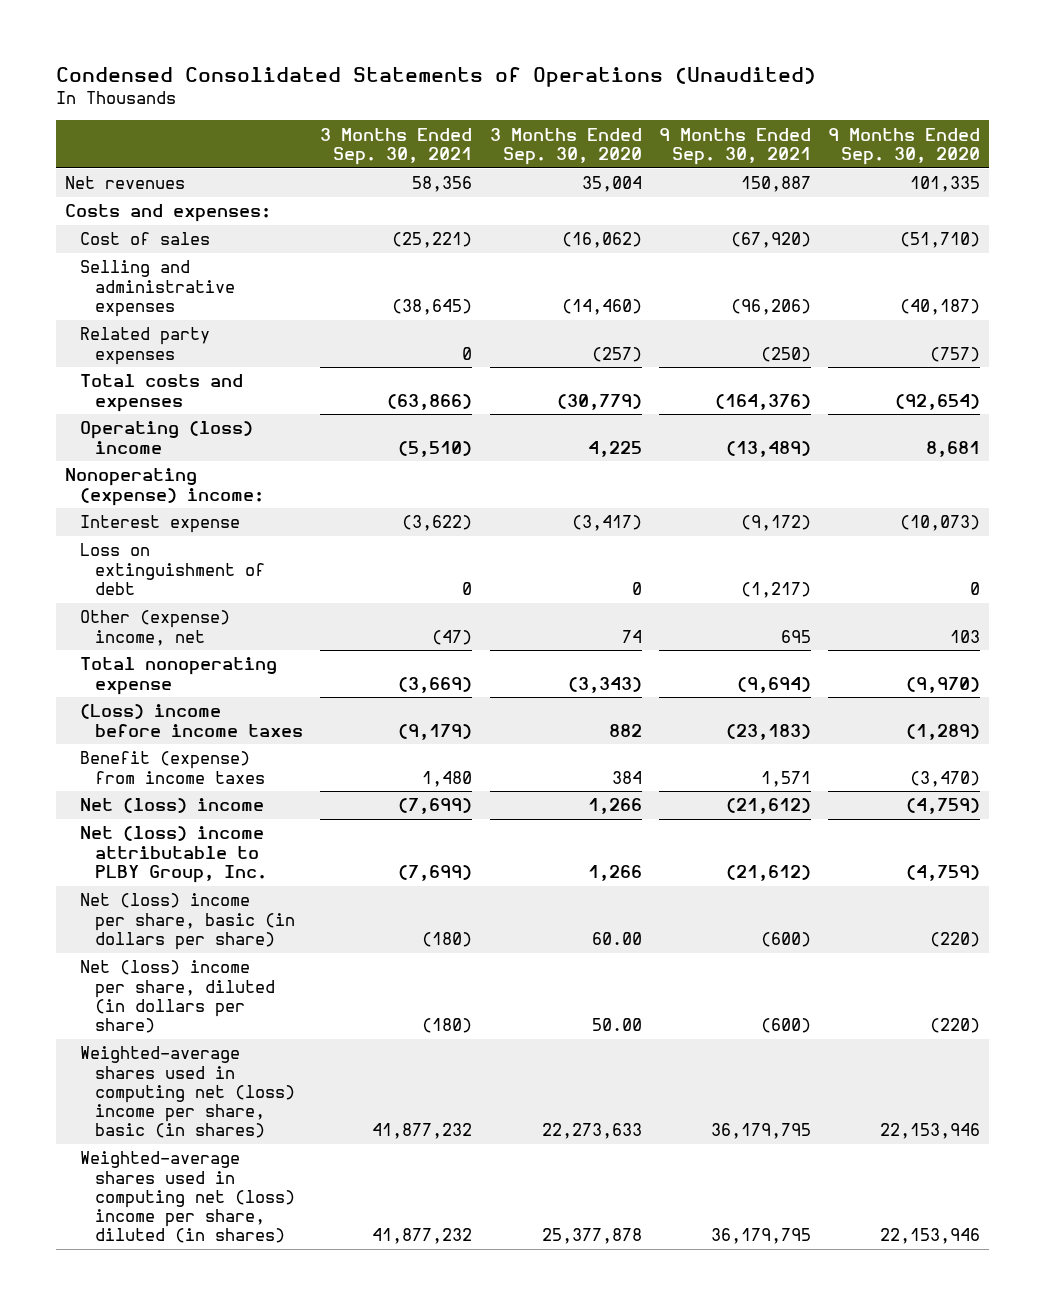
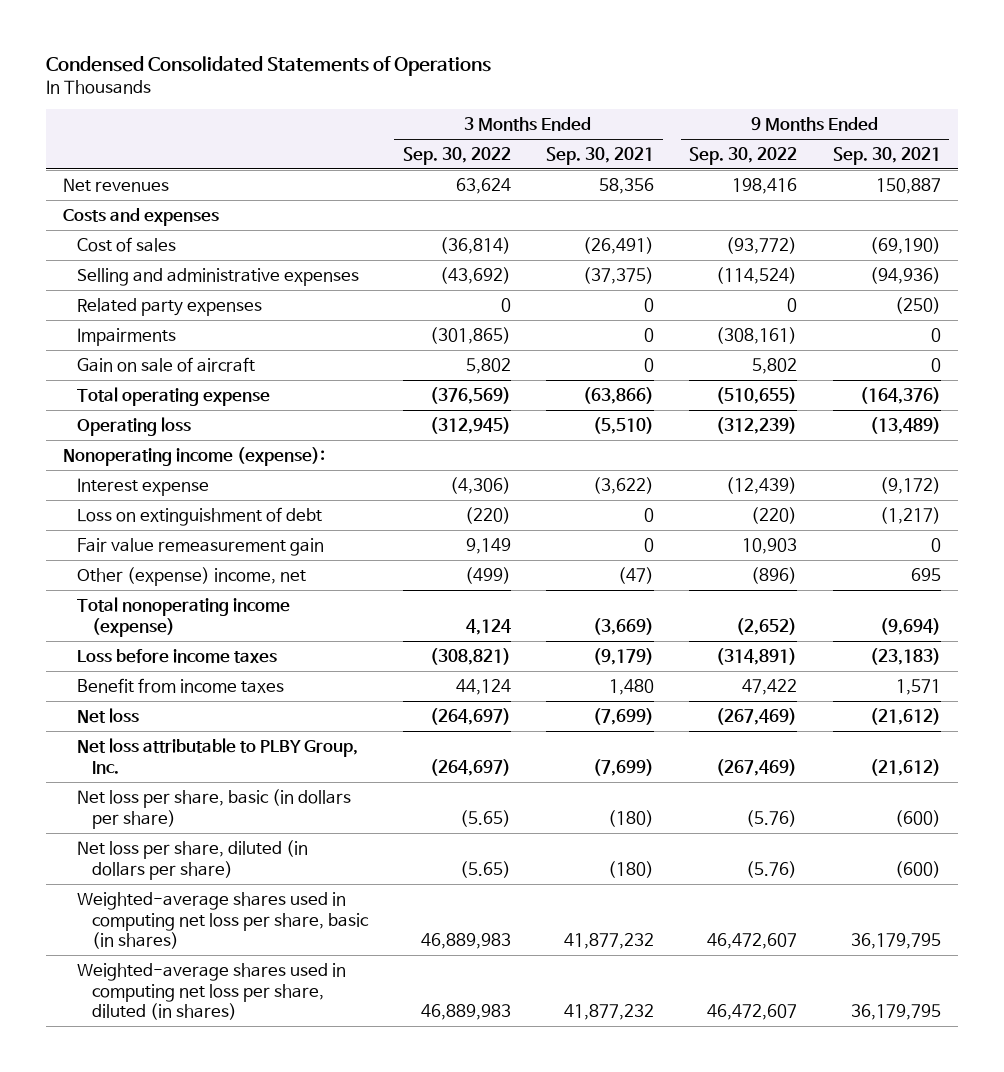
- Condensed Consolidated Statements of Operations (Unaudited)
+ Condensed Consolidated Statements of Operations
- | 3 Months Ended Sep. 30, 2021 | 3 Months Ended Sep. 30, 2020 | 9 Months Ended Sep. 30, 2021 | 9 Months Ended Sep. 30, 2020
+ | 3 Months Ended Sep. 30, 2022 | 3 Months Ended Sep. 30, 2021 | 9 Months Ended Sep. 30, 2022 | 9 Months Ended Sep. 30, 2021
- Costs and expenses:
- Cost of sales | (25,221) | (16,062) | (67,920) | (51,710)
- Selling and administrative expenses | (38,645) | (14,460) | (96,206) | (40,187)
+ Costs and expenses
+ Cost of sales | (36,814) | (26,491) | (93,772) | (69,190)
+ Selling and administrative expenses | (43,692) | (37,375) | (114,524) | (94,936)
- Total costs and expenses | (63,866) | (30,779) | (164,376) | (92,654)
- Operating (loss) income | (5,510) | 4,225 | (13,489) | 8,681
- Nonoperating (expense) income:
+ Impairments | (301,865) | 0 | (308,161) | 0
+ Gain on sale of aircraft | 5,802 | 0 | 5,802 | 0
+ Total operating expense | (376,569) | (63,866) | (510,655) | (164,376)
+ Operating loss | (312,945) | (5,510) | (312,239) | (13,489)
+ Nonoperating income (expense):
+ Fair value remeasurement gain | 9,149 | 0 | 10,903 | 0
- Total nonoperating expense | (3,669) | (3,343) | (9,694) | (9,970)
- (Loss) income before income taxes | (9,179) | 882 | (23,183) | (1,289)
- Benefit (expense) from income taxes | 1,480 | 384 | 1,571 | (3,470)
- Net (loss) income | (7,699) | 1,266 | (21,612) | (4,759)
- Net (loss) income attributable to PLBY Group, Inc. | (7,699) | 1,266 | (21,612) | (4,759)
- Net (loss) income per share, basic (in dollars per share) | (180) | 60.00 | (600) | (220)
- Net (loss) income per share, diluted (in dollars per share) | (180) | 50.00 | (600) | (220)
- Weighted-average shares used in computing net (loss) income per share, basic (in shares) | 41,877,232 | 22,273,633 | 36,179,795 | 22,153,946
- Weighted-average shares used in computing net (loss) income per share, diluted (in shares) | 41,877,232 | 25,377,878 | 36,179,795 | 22,153,946
+ Total nonoperating income (expense) | 4,124 | (3,669) | (2,652) | (9,694)
+ Loss before income taxes | (308,821) | (9,179) | (314,891) | (23,183)
+ Benefit from income taxes | 44,124 | 1,480 | 47,422 | 1,571
+ Net loss | (264,697) | (7,699) | (267,469) | (21,612)
+ Net loss attributable to PLBY Group, Inc. | (264,697) | (7,699) | (267,469) | (21,612)
+ Net loss per share, basic (in dollars per share) | (5.65) | (180) | (5.76) | (600)
+ Net loss per share, diluted (in dollars per share) | (5.65) | (180) | (5.76) | (600)
+ Weighted-average shares used in computing net loss per share, basic (in shares) | 46,889,983 | 41,877,232 | 46,472,607 | 36,179,795
+ Weighted-average shares used in computing net loss per share, diluted (in shares) | 46,889,983 | 41,877,232 | 46,472,607 | 36,179,795

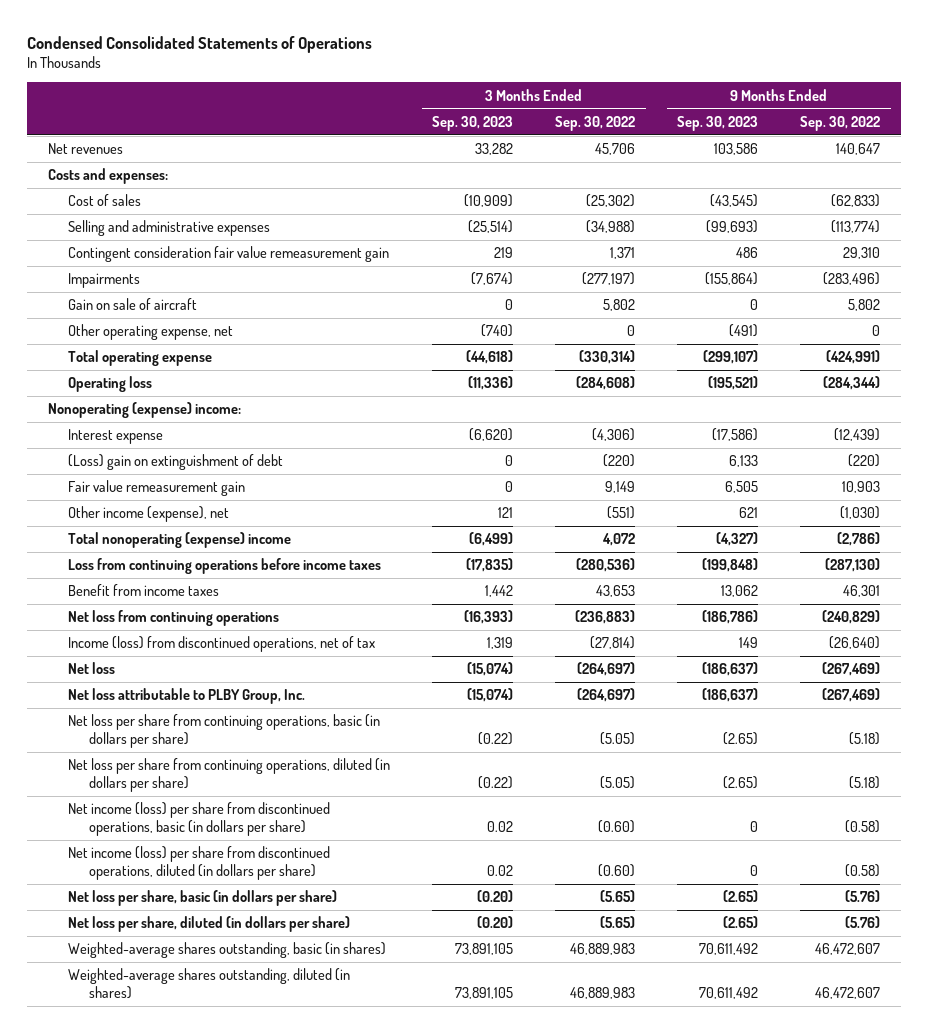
- | 3 Months Ended Sep. 30, 2022 | 3 Months Ended Sep. 30, 2021 | 9 Months Ended Sep. 30, 2022 | 9 Months Ended Sep. 30, 2021
+ | 3 Months Ended Sep. 30, 2023 | 3 Months Ended Sep. 30, 2022 | 9 Months Ended Sep. 30, 2023 | 9 Months Ended Sep. 30, 2022
- Net revenues | 63,624 | 58,356 | 198,416 | 150,887
- Costs and expenses
- Cost of sales | (36,814) | (26,491) | (93,772) | (69,190)
- Selling and administrative expenses | (43,692) | (37,375) | (114,524) | (94,936)
- Related party expenses | 0 | 0 | 0 | (250)
- Impairments | (301,865) | 0 | (308,161) | 0
+ Net revenues | 33,282 | 45,706 | 103,586 | 140,647
+ Costs and expenses:
+ Cost of sales | (10,909) | (25,302) | (43,545) | (62,833)
+ Selling and administrative expenses | (25,514) | (34,988) | (99,693) | (113,774)
+ Contingent consideration fair value remeasurement gain | 219 | 1,371 | 486 | 29,310
+ Impairments | (7,674) | (277,197) | (155,864) | (283,496)
- Total operating expense | (376,569) | (63,866) | (510,655) | (164,376)
- Operating loss | (312,945) | (5,510) | (312,239) | (13,489)
- Nonoperating income (expense):
+ Other operating expense, net | (740) | 0 | (491) | 0
+ Total operating expense | (44,618) | (330,314) | (299,107) | (424,991)
+ Operating loss | (11,336) | (284,608) | (195,521) | (284,344)
+ Nonoperating (expense) income:
- Loss on extinguishment of debt | (220) | 0 | (220) | (1,217)
+ (Loss) gain on extinguishment of debt | 0 | (220) | 6,133 | (220)
- Other (expense) income, net | (499) | (47) | (896) | 695
- Total nonoperating income (expense) | 4,124 | (3,669) | (2,652) | (9,694)
- Loss before income taxes | (308,821) | (9,179) | (314,891) | (23,183)
- Benefit from income taxes | 44,124 | 1,480 | 47,422 | 1,571
+ Other income (expense), net | 121 | (551) | 621 | (1,030)
+ Total nonoperating (expense) income | (6,499) | 4,072 | (4,327) | (2,786)
+ Loss from continuing operations before income taxes | (17,835) | (280,536) | (199,848) | (287,130)
+ Benefit from income taxes | 1,442 | 43,653 | 13,062 | 46,301
+ Net loss from continuing operations | (16,393) | (236,883) | (186,786) | (240,829)
+ Income (loss) from discontinued operations, net of tax | 1,319 | (27,814) | 149 | (26,640)
+ Net loss per share from continuing operations, basic (in dollars per share) | (0.22) | (5.05) | (2.65) | (5.18)
+ Net loss per share from continuing operations, diluted (in dollars per share) | (0.22) | (5.05) | (2.65) | (5.18)
+ Net income (loss) per share from discontinued operations, basic (in dollars per share) | 0.02 | (0.60) | 0 | (0.58)
+ Net income (loss) per share from discontinued operations, diluted (in dollars per share) | 0.02 | (0.60) | 0 | (0.58)
- Weighted-average shares used in computing net loss per share, basic (in shares) | 46,889,983 | 41,877,232 | 46,472,607 | 36,179,795
- Weighted-average shares used in computing net loss per share, diluted (in shares) | 46,889,983 | 41,877,232 | 46,472,607 | 36,179,795
+ Weighted-average shares outstanding, basic (in shares) | 73,891,105 | 46,889,983 | 70,611,492 | 46,472,607
+ Weighted-average shares outstanding, diluted (in shares) | 73,891,105 | 46,889,983 | 70,611,492 | 46,472,607

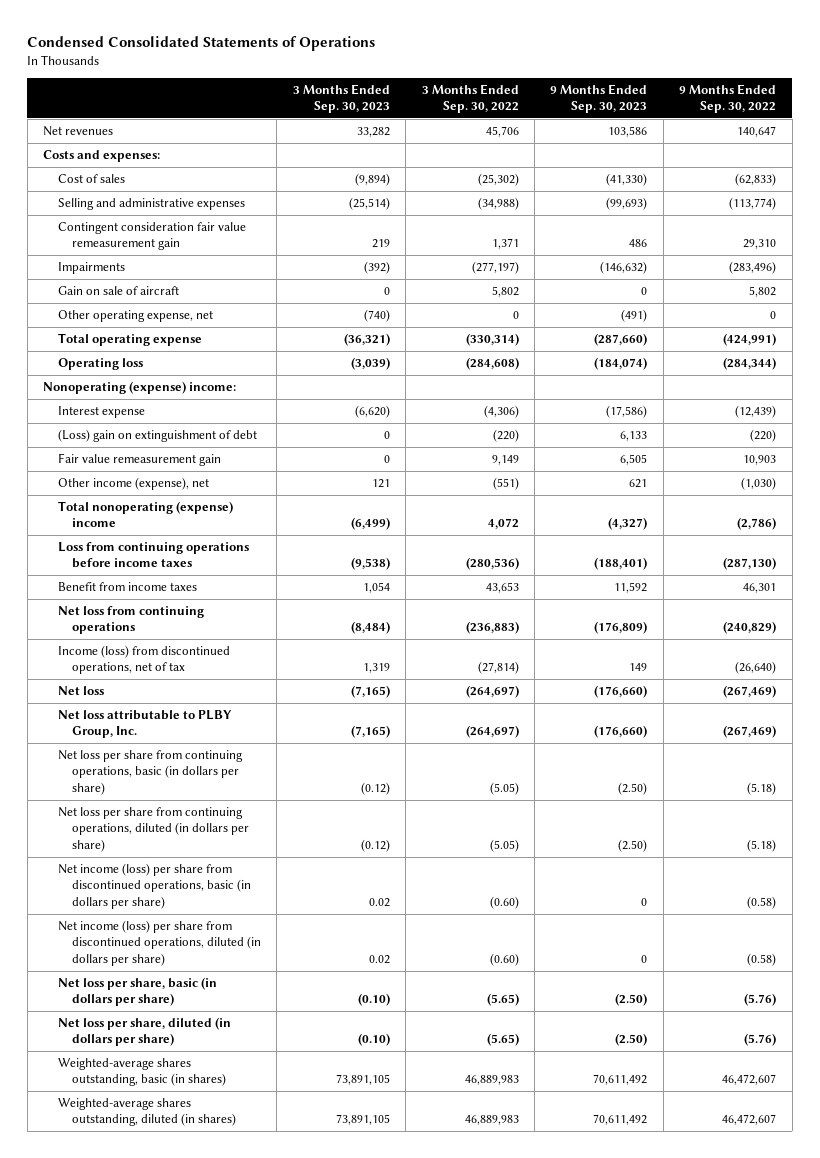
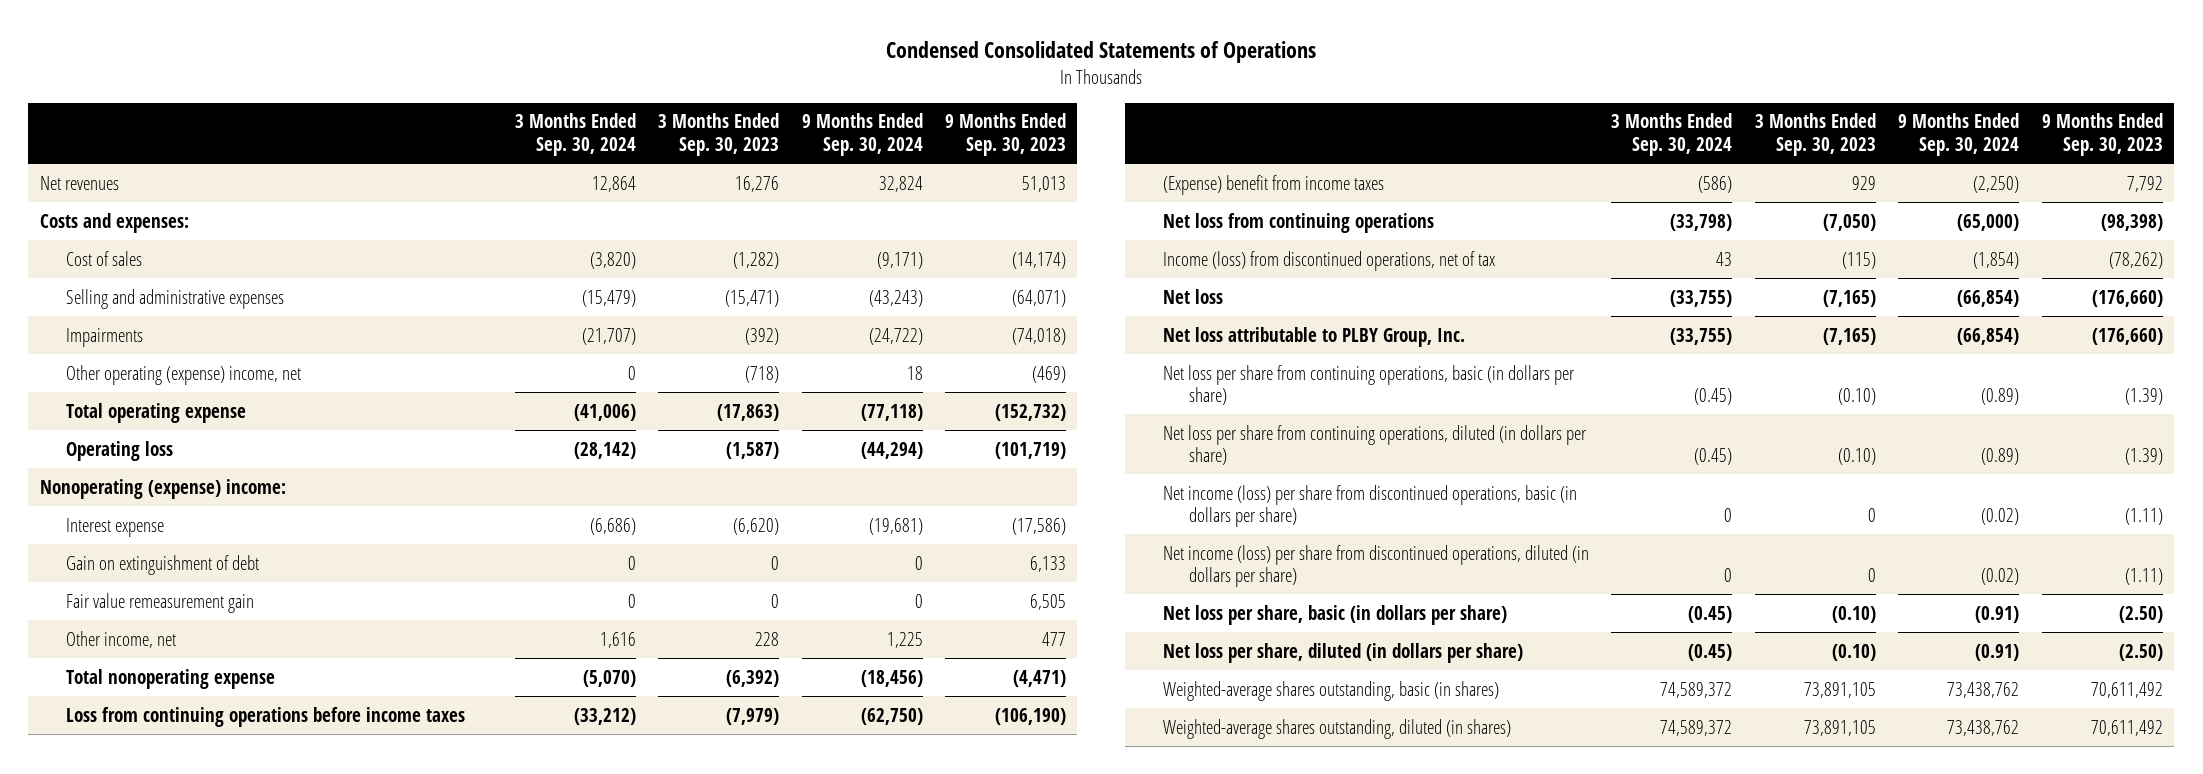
- | 3 Months Ended Sep. 30, 2023 | 3 Months Ended Sep. 30, 2022 | 9 Months Ended Sep. 30, 2023 | 9 Months Ended Sep. 30, 2022
+ | 3 Months Ended Sep. 30, 2024 | 3 Months Ended Sep. 30, 2023 | 9 Months Ended Sep. 30, 2024 | 9 Months Ended Sep. 30, 2023
- Net revenues | 33,282 | 45,706 | 103,586 | 140,647
+ Net revenues | 12,864 | 16,276 | 32,824 | 51,013
- Cost of sales | (9,894) | (25,302) | (41,330) | (62,833)
- Selling and administrative expenses | (25,514) | (34,988) | (99,693) | (113,774)
- Contingent consideration fair value remeasurement gain | 219 | 1,371 | 486 | 29,310
- Impairments | (392) | (277,197) | (146,632) | (283,496)
- Gain on sale of aircraft | 0 | 5,802 | 0 | 5,802
- Other operating expense, net | (740) | 0 | (491) | 0
- Total operating expense | (36,321) | (330,314) | (287,660) | (424,991)
- Operating loss | (3,039) | (284,608) | (184,074) | (284,344)
+ Cost of sales | (3,820) | (1,282) | (9,171) | (14,174)
+ Selling and administrative expenses | (15,479) | (15,471) | (43,243) | (64,071)
+ Impairments | (21,707) | (392) | (24,722) | (74,018)
+ Other operating (expense) income, net | 0 | (718) | 18 | (469)
+ Total operating expense | (41,006) | (17,863) | (77,118) | (152,732)
+ Operating loss | (28,142) | (1,587) | (44,294) | (101,719)
- (Loss) gain on extinguishment of debt | 0 | (220) | 6,133 | (220)
+ Gain on extinguishment of debt | 0 | 0 | 0 | 6,133
- Other income (expense), net | 121 | (551) | 621 | (1,030)
- Total nonoperating (expense) income | (6,499) | 4,072 | (4,327) | (2,786)
- Loss from continuing operations before income taxes | (9,538) | (280,536) | (188,401) | (287,130)
- Benefit from income taxes | 1,054 | 43,653 | 11,592 | 46,301
- Net loss from continuing operations | (8,484) | (236,883) | (176,809) | (240,829)
- Income (loss) from discontinued operations, net of tax | 1,319 | (27,814) | 149 | (26,640)
+ Other income, net | 1,616 | 228 | 1,225 | 477
+ Total nonoperating expense | (5,070) | (6,392) | (18,456) | (4,471)
+ Loss from continuing operations before income taxes | (33,212) | (7,979) | (62,750) | (106,190)
+ (Expense) benefit from income taxes | (586) | 929 | (2,250) | 7,792
+ Net loss from continuing operations | (33,798) | (7,050) | (65,000) | (98,398)
+ Income (loss) from discontinued operations, net of tax | 43 | (115) | (1,854) | (78,262)
- Net loss per share from continuing operations, basic (in dollars per share) | (0.12) | (5.05) | (2.50) | (5.18)
- Net loss per share from continuing operations, diluted (in dollars per share) | (0.12) | (5.05) | (2.50) | (5.18)
- Net income (loss) per share from discontinued operations, basic (in dollars per share) | 0.02 | (0.60) | 0 | (0.58)
- Net income (loss) per share from discontinued operations, diluted (in dollars per share) | 0.02 | (0.60) | 0 | (0.58)
+ Net loss per share from continuing operations, basic (in dollars per share) | (0.45) | (0.10) | (0.89) | (1.39)
+ Net loss per share from continuing operations, diluted (in dollars per share) | (0.45) | (0.10) | (0.89) | (1.39)
+ Net income (loss) per share from discontinued operations, basic (in dollars per share) | 0 | 0 | (0.02) | (1.11)
+ Net income (loss) per share from discontinued operations, diluted (in dollars per share) | 0 | 0 | (0.02) | (1.11)

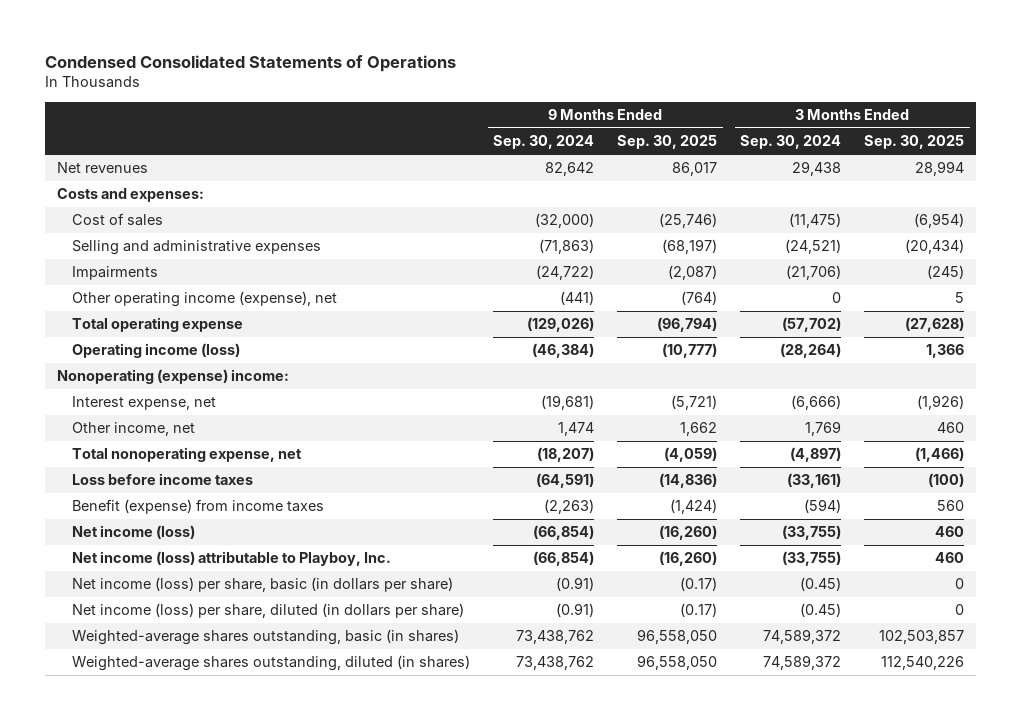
- | 3 Months Ended Sep. 30, 2024 | 3 Months Ended Sep. 30, 2023 | 9 Months Ended Sep. 30, 2024 | 9 Months Ended Sep. 30, 2023
+ | 9 Months Ended Sep. 30, 2024 | 9 Months Ended Sep. 30, 2025 | 3 Months Ended Sep. 30, 2024 | 3 Months Ended Sep. 30, 2025
- Net revenues | 12,864 | 16,276 | 32,824 | 51,013
+ Net revenues | 82,642 | 86,017 | 29,438 | 28,994
- Cost of sales | (3,820) | (1,282) | (9,171) | (14,174)
- Selling and administrative expenses | (15,479) | (15,471) | (43,243) | (64,071)
- Impairments | (21,707) | (392) | (24,722) | (74,018)
- Other operating (expense) income, net | 0 | (718) | 18 | (469)
- Total operating expense | (41,006) | (17,863) | (77,118) | (152,732)
- Operating loss | (28,142) | (1,587) | (44,294) | (101,719)
+ Cost of sales | (32,000) | (25,746) | (11,475) | (6,954)
+ Selling and administrative expenses | (71,863) | (68,197) | (24,521) | (20,434)
+ Impairments | (24,722) | (2,087) | (21,706) | (245)
+ Other operating income (expense), net | (441) | (764) | 0 | 5
+ Total operating expense | (129,026) | (96,794) | (57,702) | (27,628)
+ Operating income (loss) | (46,384) | (10,777) | (28,264) | 1,366
- Interest expense | (6,686) | (6,620) | (19,681) | (17,586)
- Gain on extinguishment of debt | 0 | 0 | 0 | 6,133
- Fair value remeasurement gain | 0 | 0 | 0 | 6,505
- Other income, net | 1,616 | 228 | 1,225 | 477
- Total nonoperating expense | (5,070) | (6,392) | (18,456) | (4,471)
- Loss from continuing operations before income taxes | (33,212) | (7,979) | (62,750) | (106,190)
- (Expense) benefit from income taxes | (586) | 929 | (2,250) | 7,792
- Net loss from continuing operations | (33,798) | (7,050) | (65,000) | (98,398)
- Income (loss) from discontinued operations, net of tax | 43 | (115) | (1,854) | (78,262)
- Net loss | (33,755) | (7,165) | (66,854) | (176,660)
- Net loss attributable to PLBY Group, Inc. | (33,755) | (7,165) | (66,854) | (176,660)
- Net loss per share from continuing operations, basic (in dollars per share) | (0.45) | (0.10) | (0.89) | (1.39)
- Net loss per share from continuing operations, diluted (in dollars per share) | (0.45) | (0.10) | (0.89) | (1.39)
- Net income (loss) per share from discontinued operations, basic (in dollars per share) | 0 | 0 | (0.02) | (1.11)
- Net income (loss) per share from discontinued operations, diluted (in dollars per share) | 0 | 0 | (0.02) | (1.11)
- Net loss per share, basic (in dollars per share) | (0.45) | (0.10) | (0.91) | (2.50)
- Net loss per share, diluted (in dollars per share) | (0.45) | (0.10) | (0.91) | (2.50)
+ Interest expense, net | (19,681) | (5,721) | (6,666) | (1,926)
+ Other income, net | 1,474 | 1,662 | 1,769 | 460
+ Total nonoperating expense, net | (18,207) | (4,059) | (4,897) | (1,466)
+ Loss before income taxes | (64,591) | (14,836) | (33,161) | (100)
+ Benefit (expense) from income taxes | (2,263) | (1,424) | (594) | 560
+ Net income (loss) | (66,854) | (16,260) | (33,755) | 460
+ Net income (loss) attributable to Playboy, Inc. | (66,854) | (16,260) | (33,755) | 460
+ Net income (loss) per share, basic (in dollars per share) | (0.91) | (0.17) | (0.45) | 0
+ Net income (loss) per share, diluted (in dollars per share) | (0.91) | (0.17) | (0.45) | 0

